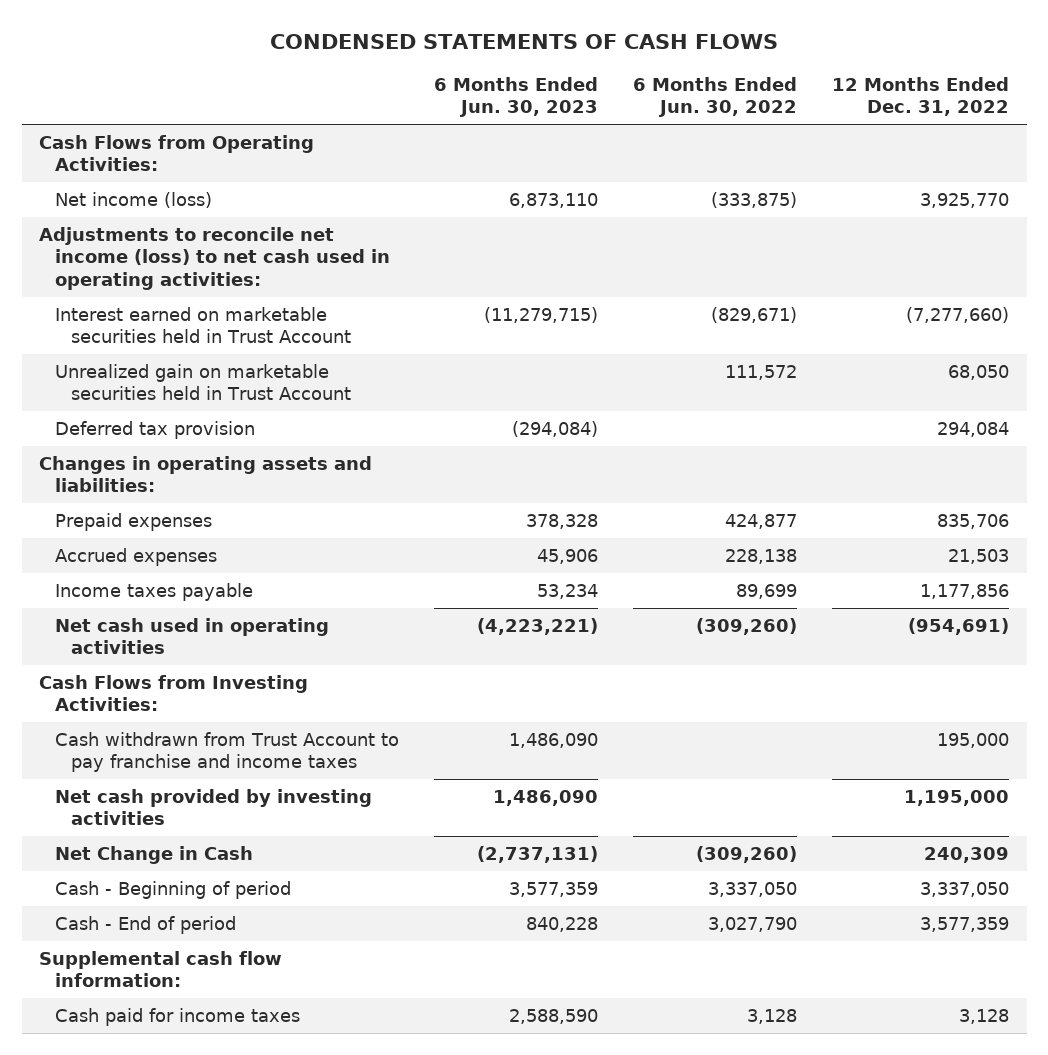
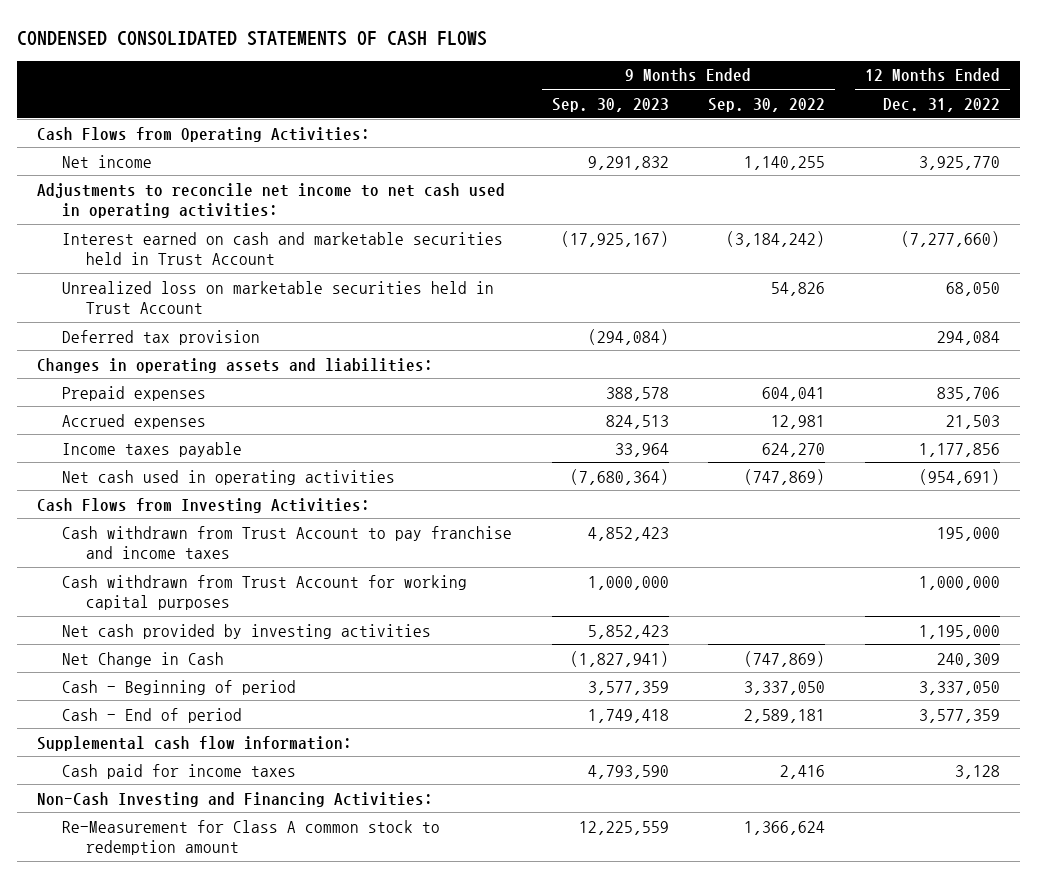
- CONDENSED STATEMENTS OF CASH FLOWS
+ CONDENSED CONSOLIDATED STATEMENTS OF CASH FLOWS
- | 6 Months Ended Jun. 30, 2023 | 6 Months Ended Jun. 30, 2022 | 12 Months Ended Dec. 31, 2022
+ | 9 Months Ended Sep. 30, 2023 | 9 Months Ended Sep. 30, 2022 | 12 Months Ended Dec. 31, 2022
- Net income (loss) | 6,873,110 | (333,875) | 3,925,770
- Adjustments to reconcile net income (loss) to net cash used in operating activities:
- Interest earned on marketable securities held in Trust Account | (11,279,715) | (829,671) | (7,277,660)
- Unrealized gain on marketable securities held in Trust Account | | 111,572 | 68,050
+ Net income | 9,291,832 | 1,140,255 | 3,925,770
+ Adjustments to reconcile net income to net cash used in operating activities:
+ Interest earned on cash and marketable securities held in Trust Account | (17,925,167) | (3,184,242) | (7,277,660)
+ Unrealized loss on marketable securities held in Trust Account | | 54,826 | 68,050
+ Cash withdrawn from Trust Account for working capital purposes | 1,000,000 | | 1,000,000
+ Non-Cash Investing and Financing Activities:
+ Re-Measurement for Class A common stock to redemption amount | 12,225,559 | 1,366,624 |

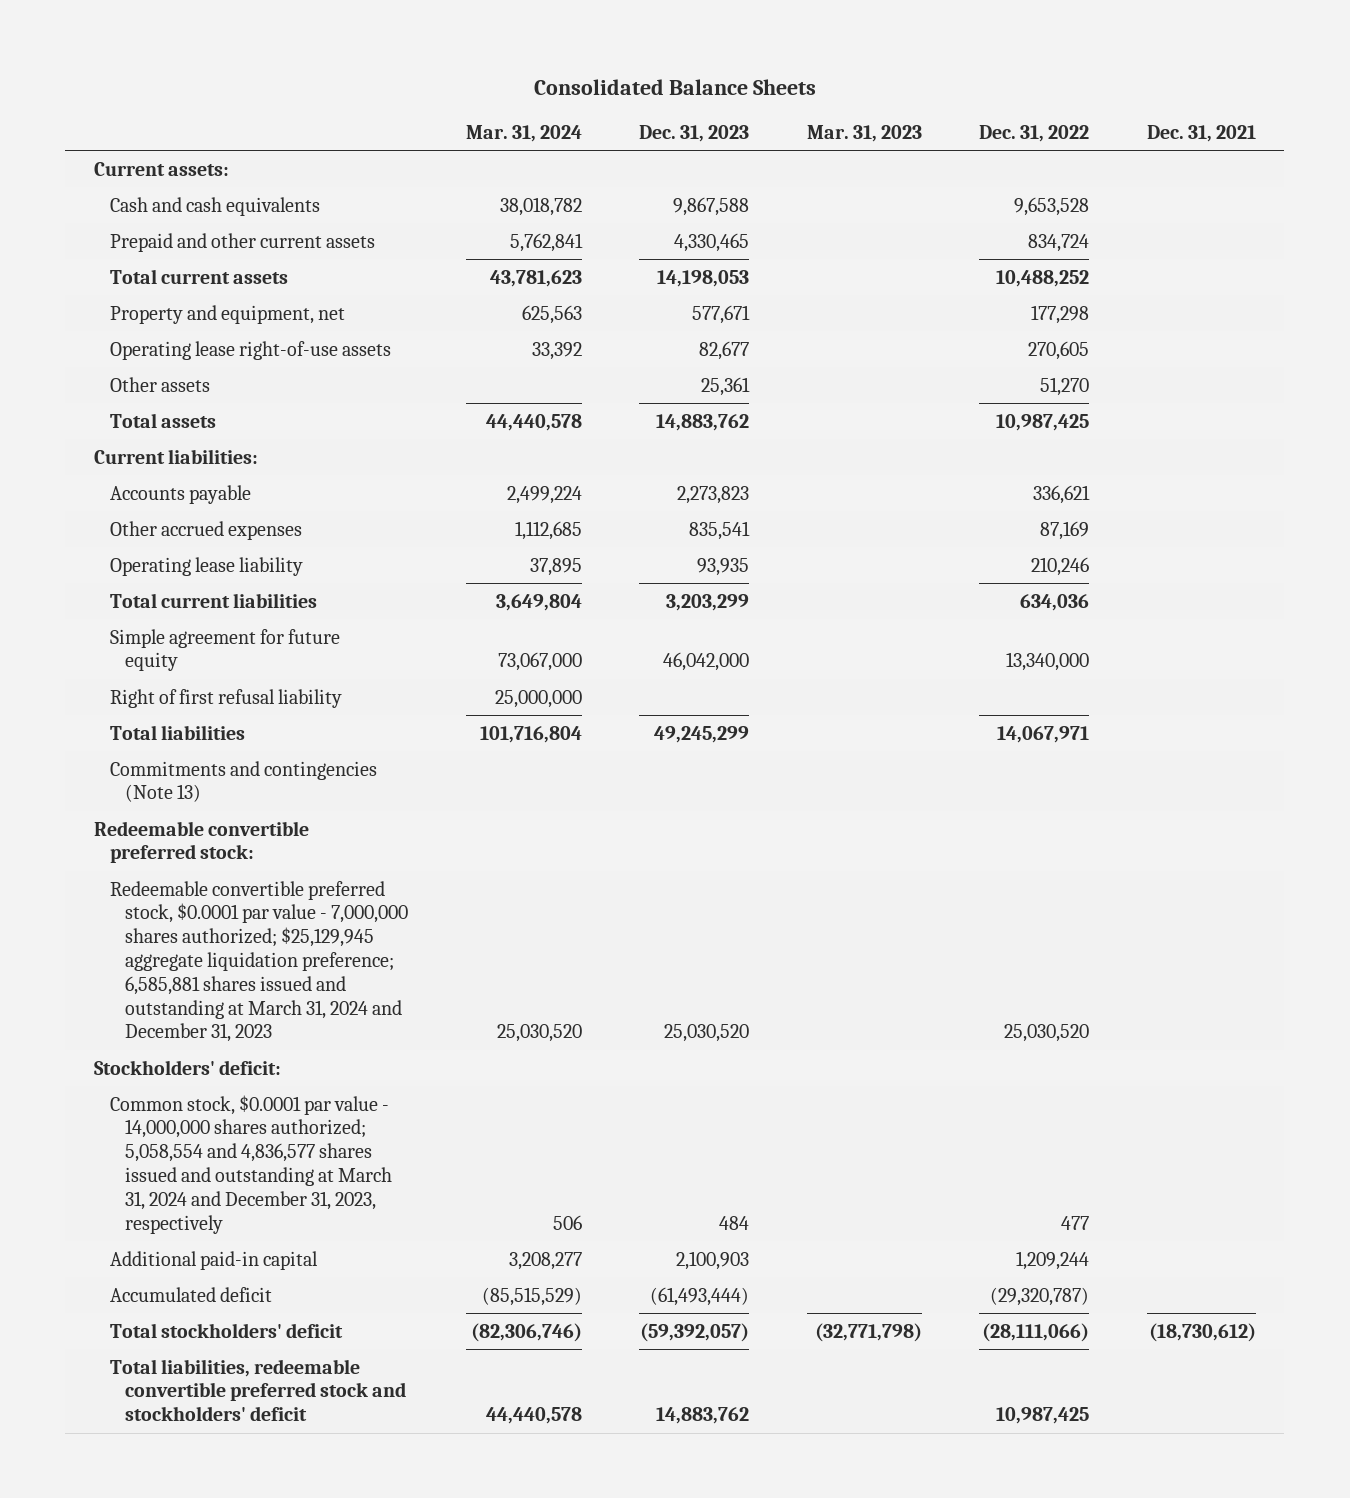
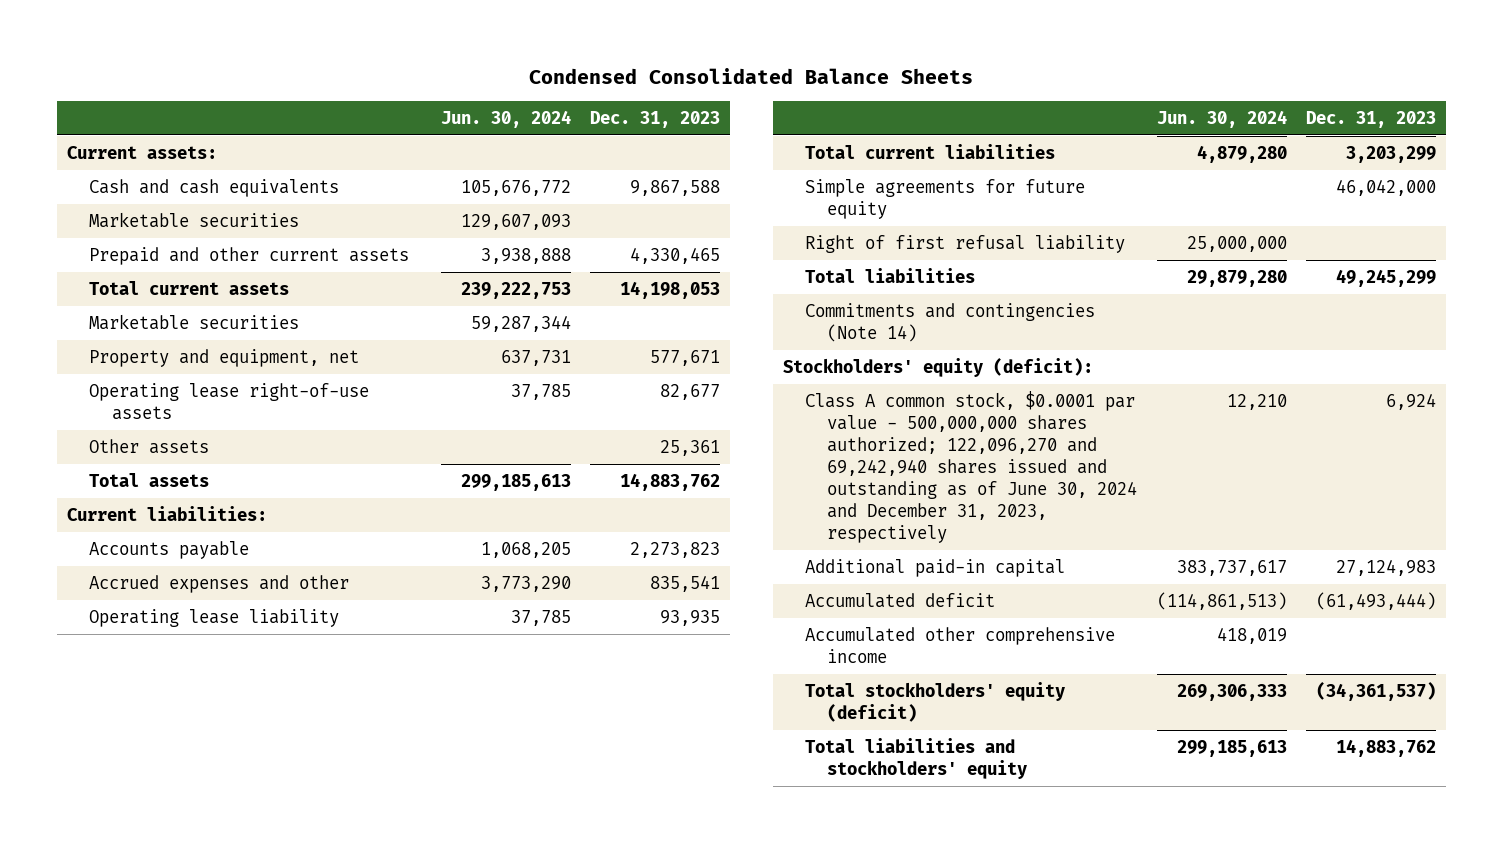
- Consolidated Balance Sheets
+ Condensed Consolidated Balance Sheets
- | Mar. 31, 2024 | Dec. 31, 2023 | Mar. 31, 2023 | Dec. 31, 2022 | Dec. 31, 2021
+ | Jun. 30, 2024 | Dec. 31, 2023
+ Marketable securities | 129,607,093 |
+ Marketable securities | 59,287,344 |
- Other accrued expenses | 1,112,685 | 835,541 | | 87,169 |
+ Accrued expenses and other | 3,773,290 | 835,541
- Simple agreement for future equity | 73,067,000 | 46,042,000 | | 13,340,000 |
+ Simple agreements for future equity | | 46,042,000
- Commitments and contingencies (Note 13)
- Redeemable convertible preferred stock:
- Redeemable convertible preferred stock, $0.0001 par value - 7,000,000 shares authorized; $25,129,945 aggregate liquidation preference; 6,585,881 shares issued and outstanding at March 31, 2024 and December 31, 2023 | 25,030,520 | 25,030,520 | | 25,030,520 |
- Stockholders' deficit:
- Common stock, $0.0001 par value - 14,000,000 shares authorized; 5,058,554 and 4,836,577 shares issued and outstanding at March 31, 2024 and December 31, 2023, respectively | 506 | 484 | | 477 |
- Additional paid-in capital | 3,208,277 | 2,100,903 | | 1,209,244 |
+ Commitments and contingencies (Note 14)
+ Stockholders' equity (deficit):
+ Class A common stock, $0.0001 par value - 500,000,000 shares authorized; 122,096,270 and 69,242,940 shares issued and outstanding as of June 30, 2024 and December 31, 2023, respectively | 12,210 | 6,924
+ Additional paid-in capital | 383,737,617 | 27,124,983
- Total stockholders' deficit | (82,306,746) | (59,392,057) | (32,771,798) | (28,111,066) | (18,730,612)
- Total liabilities, redeemable convertible preferred stock and stockholders' deficit | 44,440,578 | 14,883,762 | | 10,987,425 |
+ Accumulated other comprehensive income | 418,019 |
+ Total stockholders' equity (deficit) | 269,306,333 | (34,361,537)
+ Total liabilities and stockholders' equity | 299,185,613 | 14,883,762

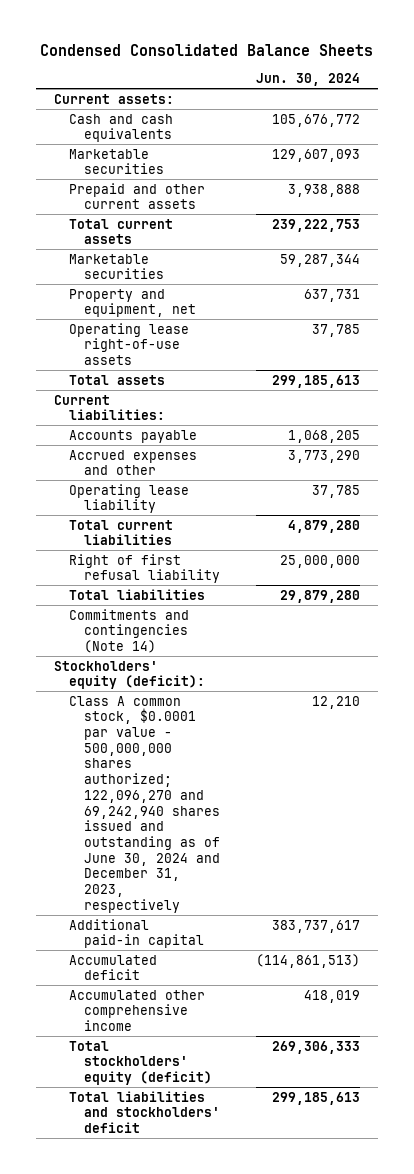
- | Jun. 30, 2024 | Dec. 31, 2023
+ | Jun. 30, 2024
- Other assets | | 25,361
- Simple agreements for future equity | | 46,042,000
- Total liabilities and stockholders' equity | 299,185,613 | 14,883,762
+ Total liabilities and stockholders' deficit | 299,185,613

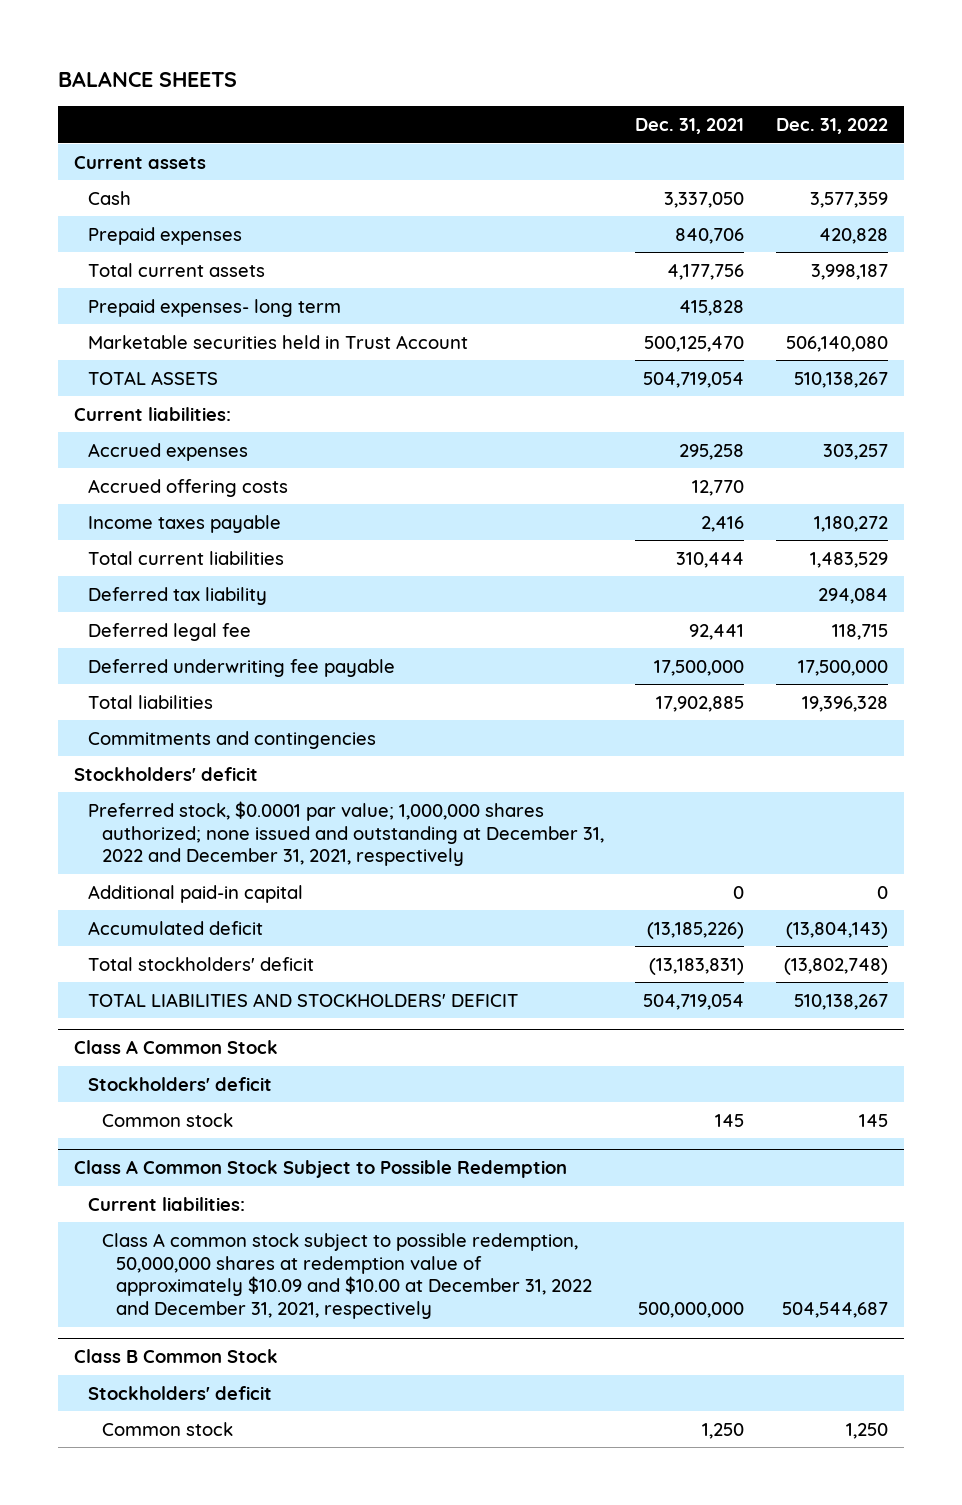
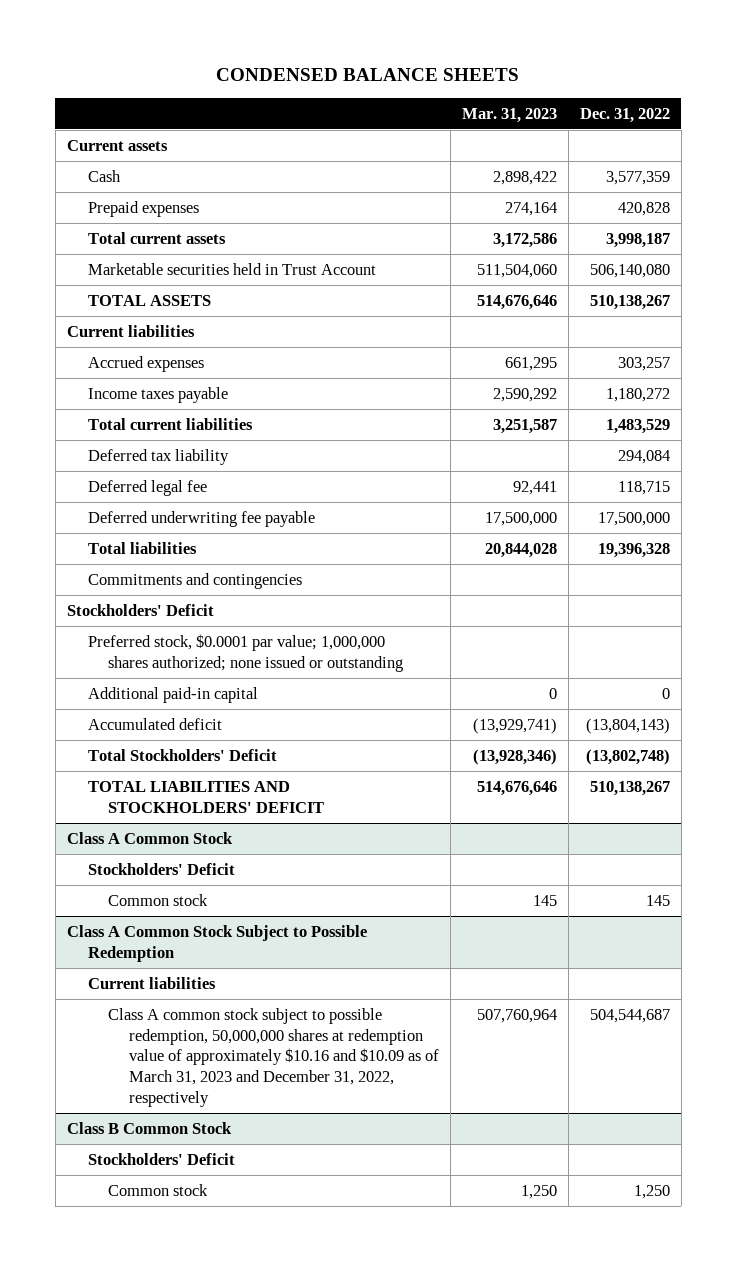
- BALANCE SHEETS
+ CONDENSED BALANCE SHEETS
- | Dec. 31, 2021 | Dec. 31, 2022
+ | Mar. 31, 2023 | Dec. 31, 2022
- Prepaid expenses- long term | 415,828 |
- Current liabilities:
+ Current liabilities
- Accrued offering costs | 12,770 |
- Stockholders' deficit
- Preferred stock, $0.0001 par value; 1,000,000 shares authorized; none issued and outstanding at December 31, 2022 and December 31, 2021, respectively
+ Stockholders' Deficit
+ Preferred stock, $0.0001 par value; 1,000,000 shares authorized; none issued or outstanding
- Total stockholders' deficit | (13,183,831) | (13,802,748)
+ Total Stockholders' Deficit | (13,928,346) | (13,802,748)
@ Class A Common Stock
- Stockholders' deficit
+ Stockholders' Deficit
@ Class A Common Stock Subject to Possible Redemption
- Current liabilities:
- Class A common stock subject to possible redemption, 50,000,000 shares at redemption value of approximately $10.09 and $10.00 at December 31, 2022 and December 31, 2021, respectively | 500,000,000 | 504,544,687
+ Current liabilities
+ Class A common stock subject to possible redemption, 50,000,000 shares at redemption value of approximately $10.16 and $10.09 as of March 31, 2023 and December 31, 2022, respectively | 507,760,964 | 504,544,687
@ Class B Common Stock
- Stockholders' deficit
+ Stockholders' Deficit

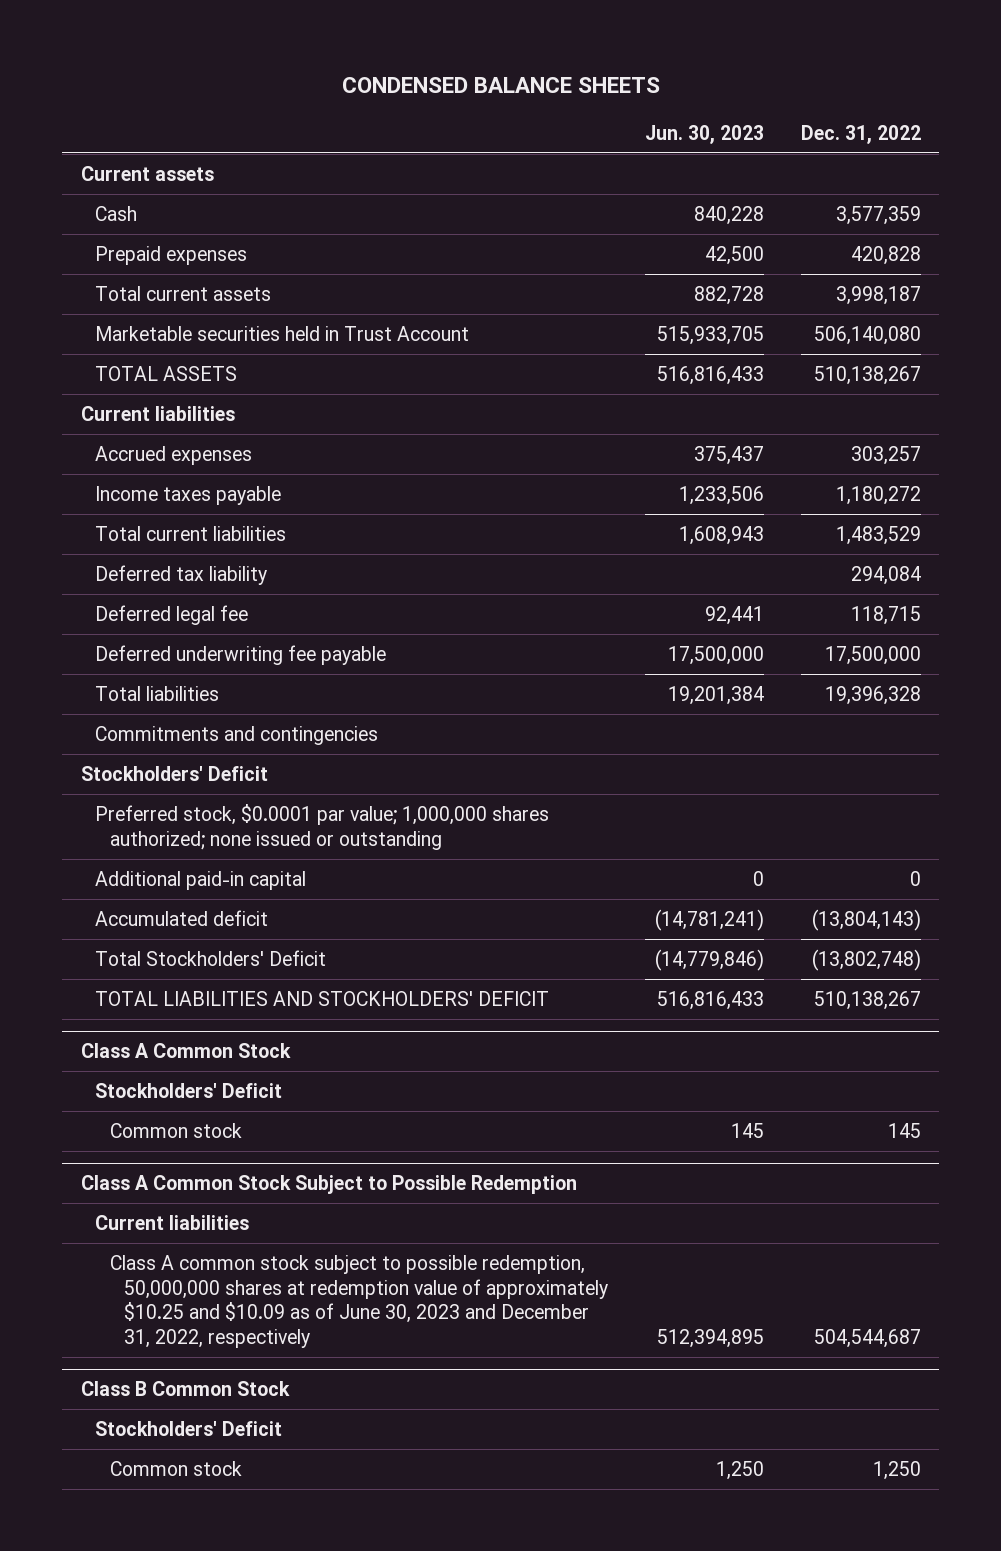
- | Mar. 31, 2023 | Dec. 31, 2022
+ | Jun. 30, 2023 | Dec. 31, 2022
@ Class A Common Stock Subject to Possible Redemption
- Class A common stock subject to possible redemption, 50,000,000 shares at redemption value of approximately $10.16 and $10.09 as of March 31, 2023 and December 31, 2022, respectively | 507,760,964 | 504,544,687
+ Class A common stock subject to possible redemption, 50,000,000 shares at redemption value of approximately $10.25 and $10.09 as of June 30, 2023 and December 31, 2022, respectively | 512,394,895 | 504,544,687

